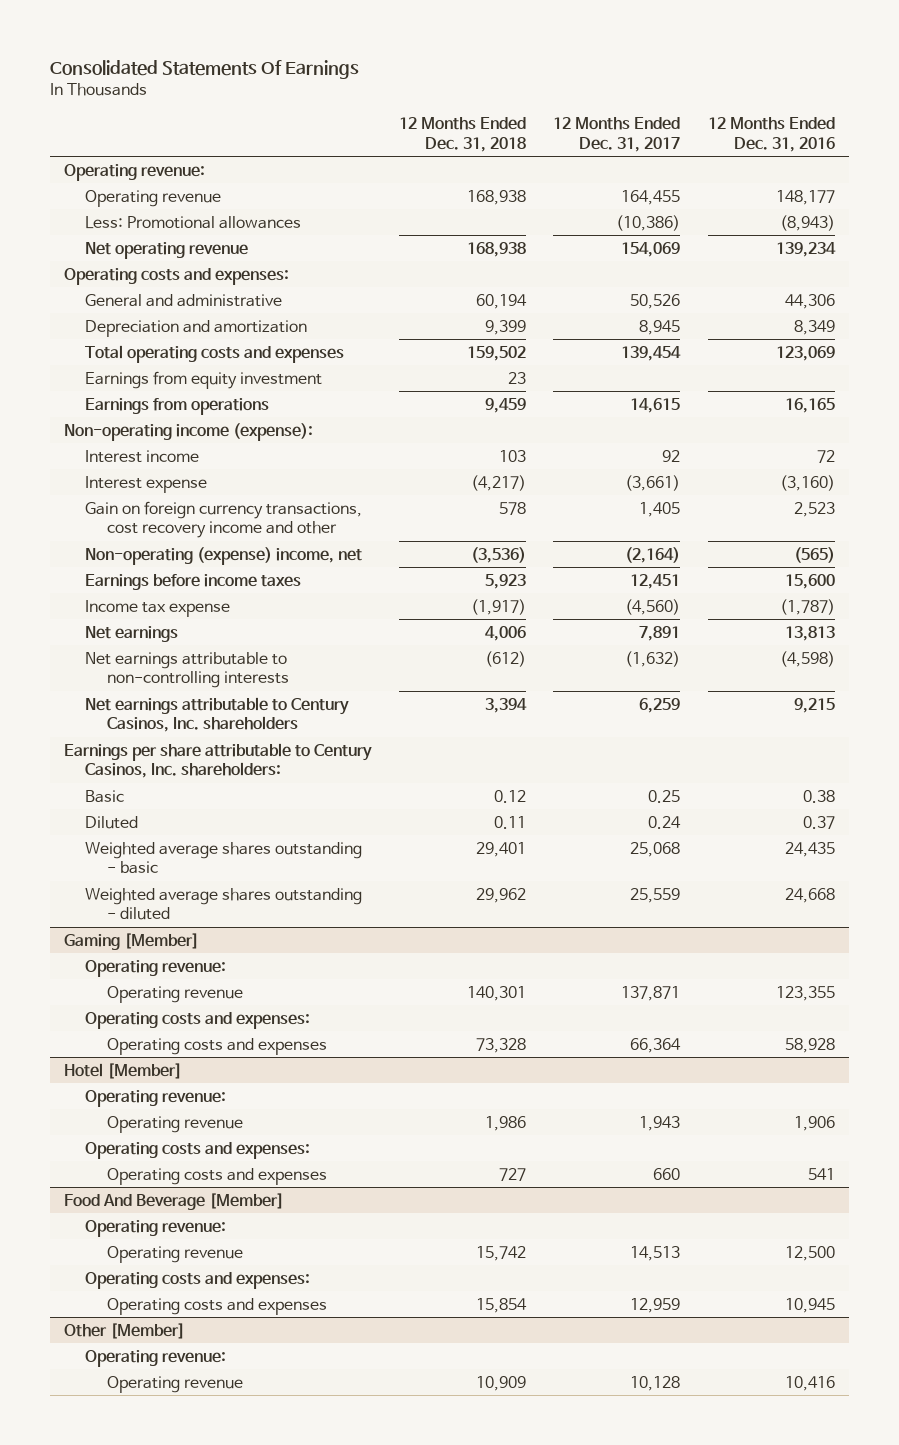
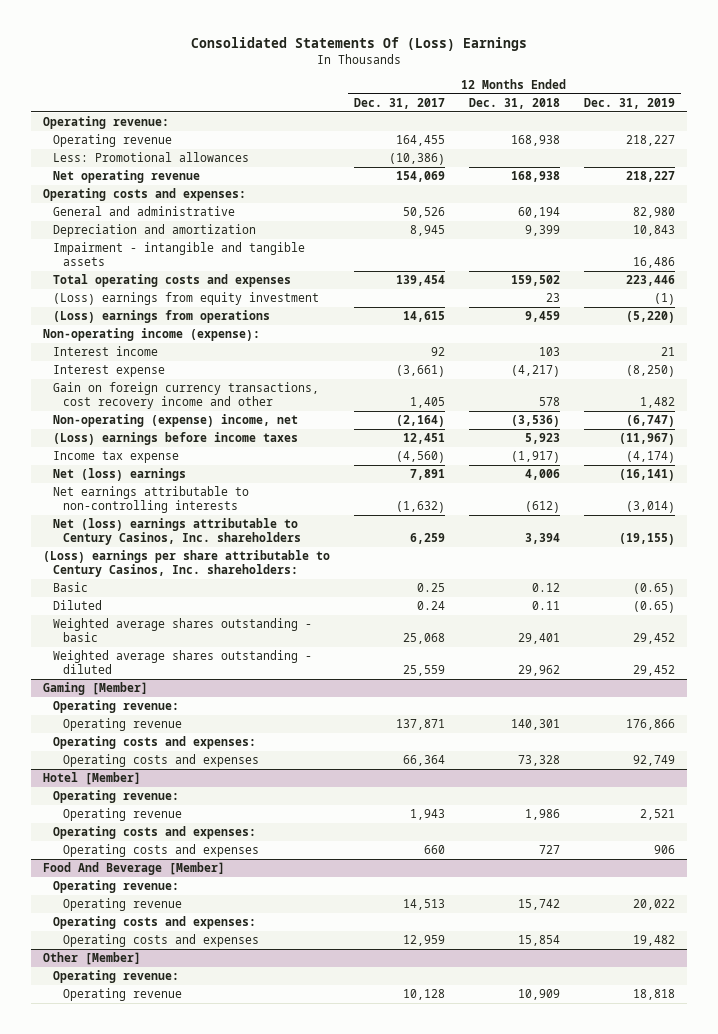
- Consolidated Statements Of Earnings
+ Consolidated Statements Of (Loss) Earnings
- | 12 Months Ended Dec. 31, 2018 | 12 Months Ended Dec. 31, 2017 | 12 Months Ended Dec. 31, 2016
+ | 12 Months Ended Dec. 31, 2017 | 12 Months Ended Dec. 31, 2018 | 12 Months Ended Dec. 31, 2019
+ Impairment - intangible and tangible assets | | | 16,486
- Earnings from equity investment | 23 | |
- Earnings from operations | 9,459 | 14,615 | 16,165
+ (Loss) earnings from equity investment | | 23 | (1)
+ (Loss) earnings from operations | 14,615 | 9,459 | (5,220)
- Earnings before income taxes | 5,923 | 12,451 | 15,600
+ (Loss) earnings before income taxes | 12,451 | 5,923 | (11,967)
- Net earnings | 4,006 | 7,891 | 13,813
+ Net (loss) earnings | 7,891 | 4,006 | (16,141)
- Net earnings attributable to Century Casinos, Inc. shareholders | 3,394 | 6,259 | 9,215
- Earnings per share attributable to Century Casinos, Inc. shareholders:
+ Net (loss) earnings attributable to Century Casinos, Inc. shareholders | 6,259 | 3,394 | (19,155)
+ (Loss) earnings per share attributable to Century Casinos, Inc. shareholders:

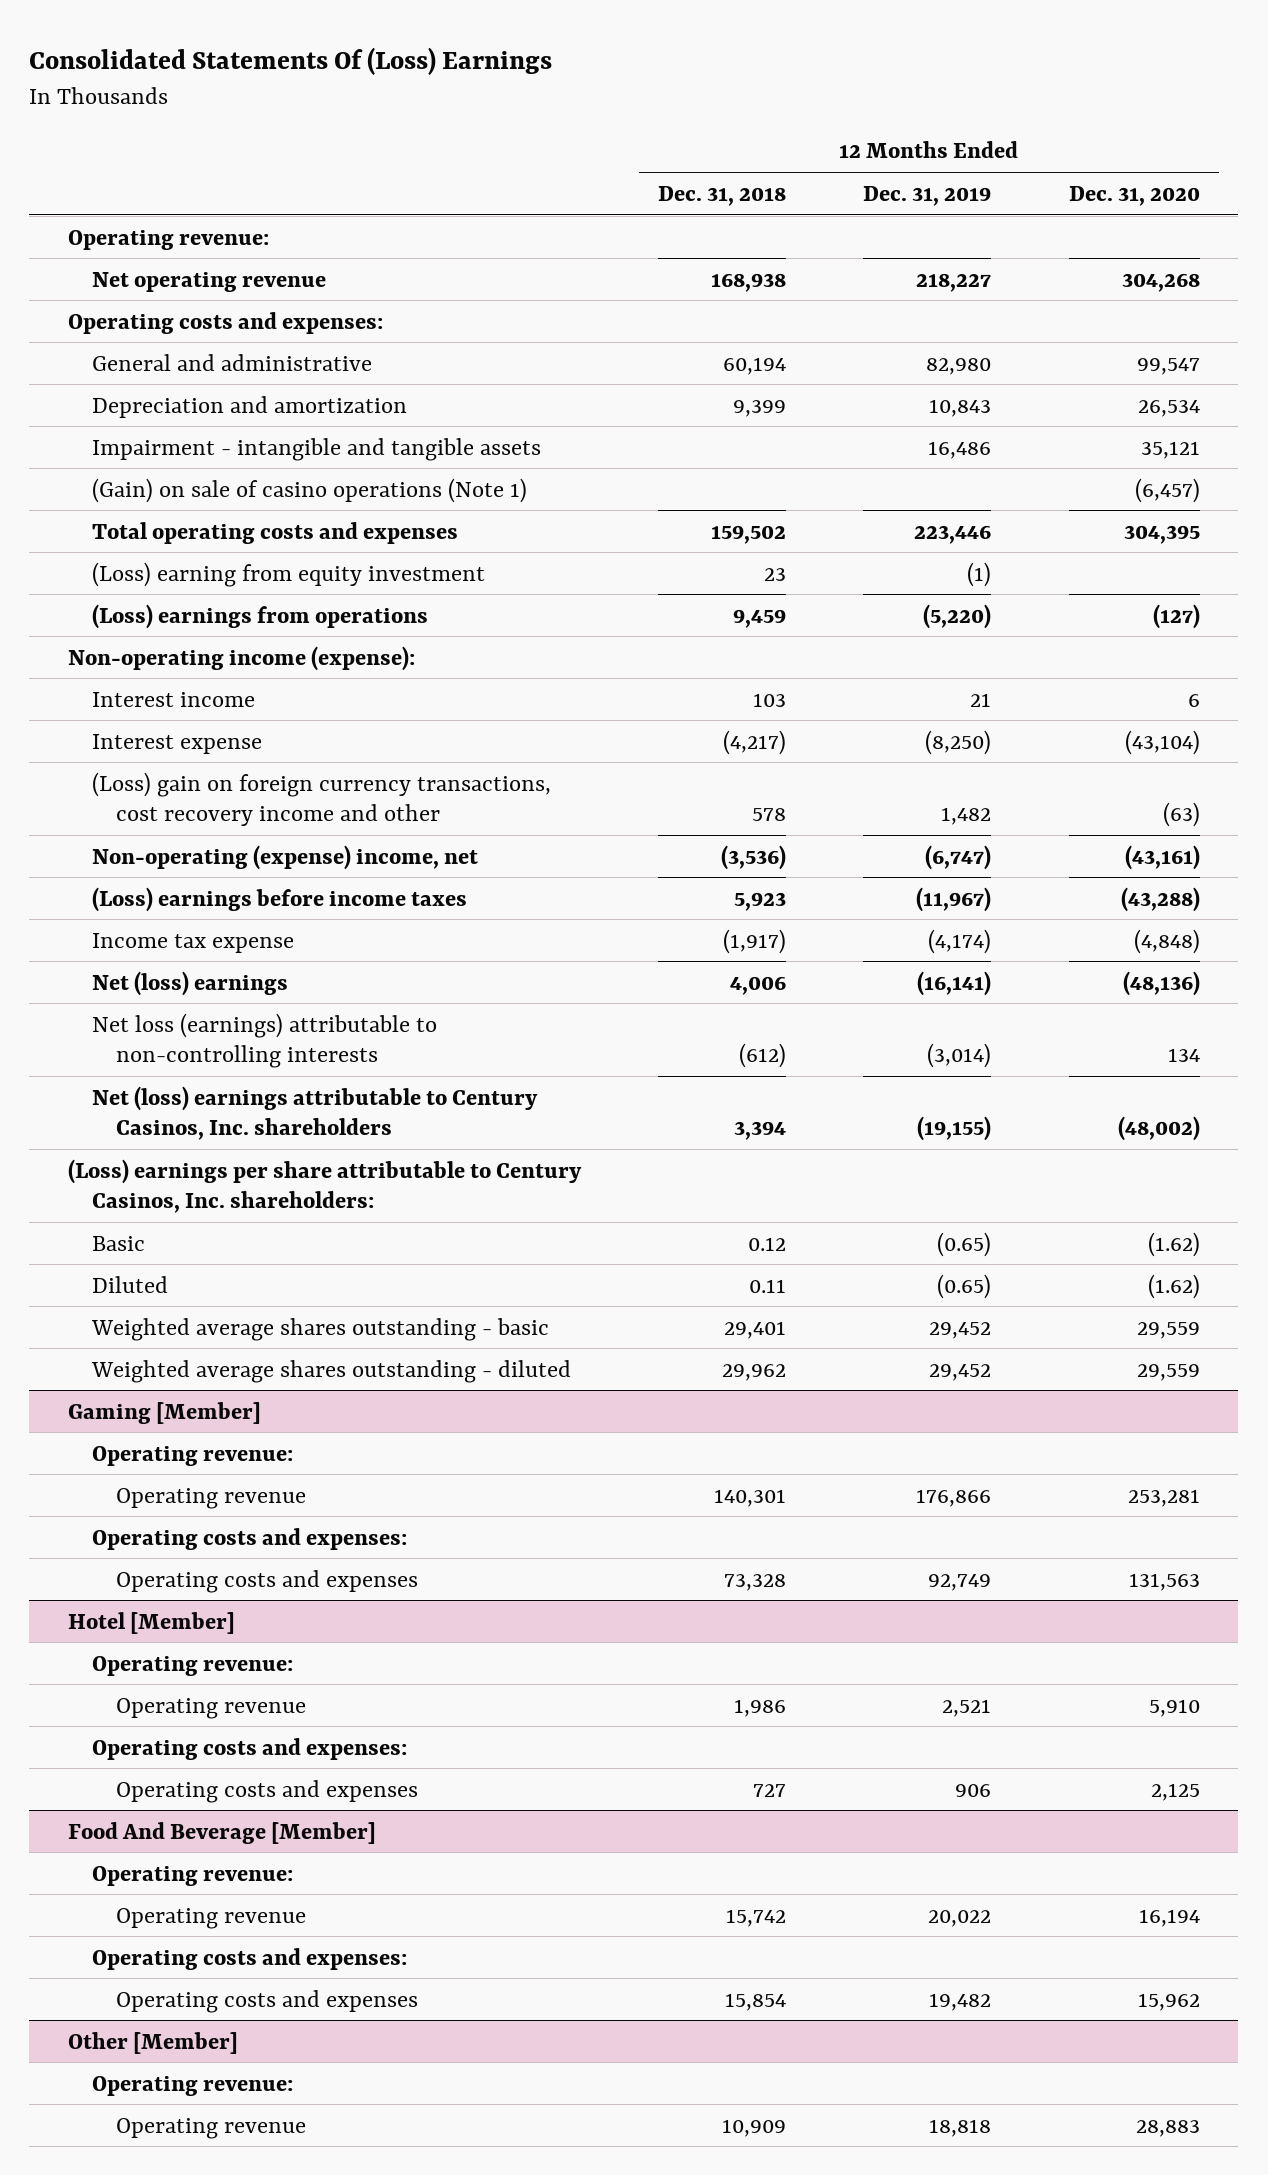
- | 12 Months Ended Dec. 31, 2017 | 12 Months Ended Dec. 31, 2018 | 12 Months Ended Dec. 31, 2019
+ | 12 Months Ended Dec. 31, 2018 | 12 Months Ended Dec. 31, 2019 | 12 Months Ended Dec. 31, 2020
- Operating revenue | 164,455 | 168,938 | 218,227
- Less: Promotional allowances | (10,386) | |
+ (Gain) on sale of casino operations (Note 1) | | | (6,457)
- (Loss) earnings from equity investment | | 23 | (1)
+ (Loss) earning from equity investment | 23 | (1) |
- Gain on foreign currency transactions, cost recovery income and other | 1,405 | 578 | 1,482
+ (Loss) gain on foreign currency transactions, cost recovery income and other | 578 | 1,482 | (63)
- Net earnings attributable to non-controlling interests | (1,632) | (612) | (3,014)
+ Net loss (earnings) attributable to non-controlling interests | (612) | (3,014) | 134

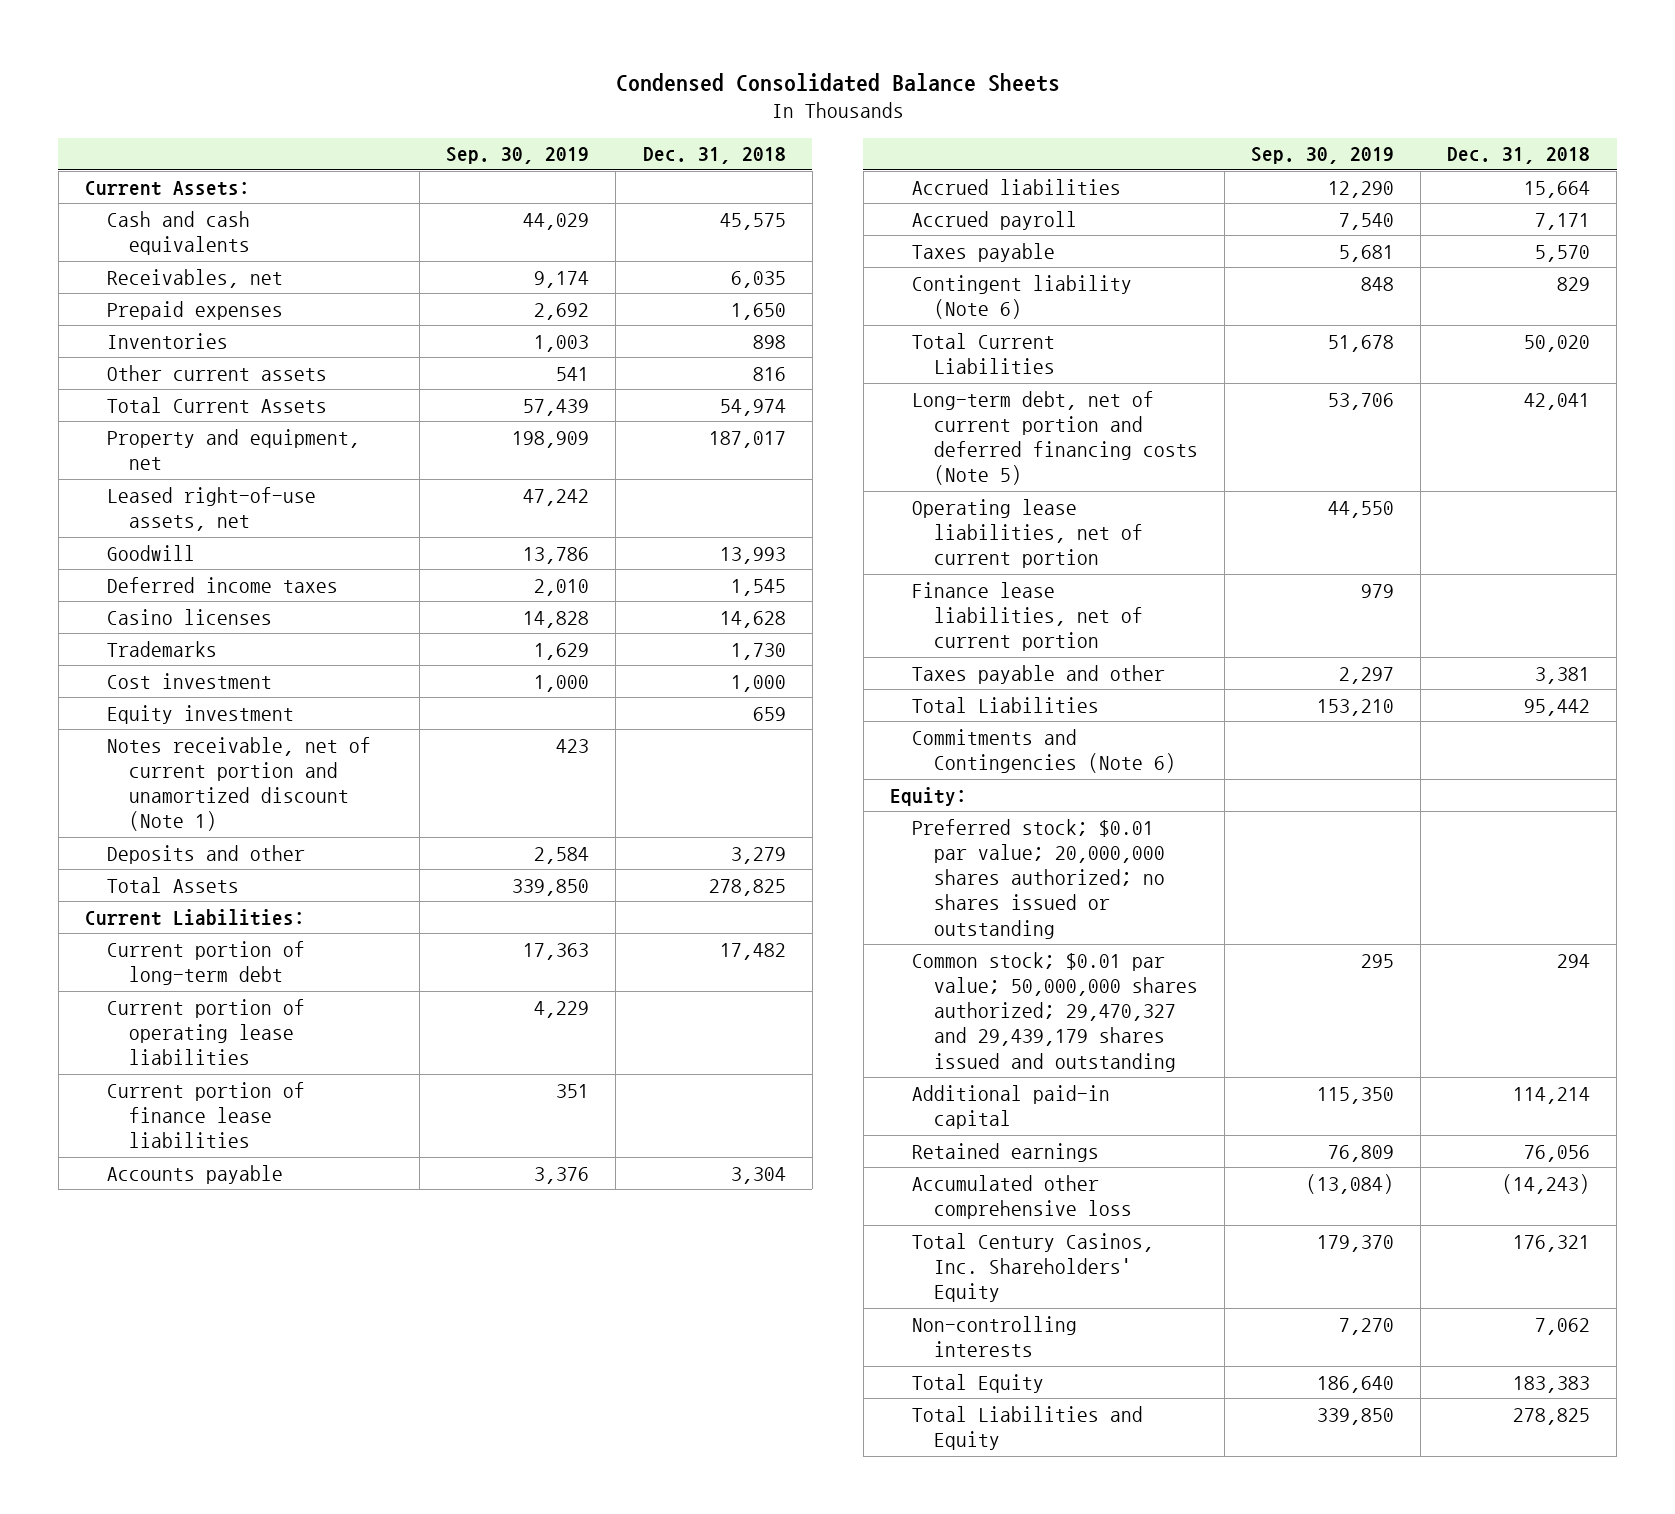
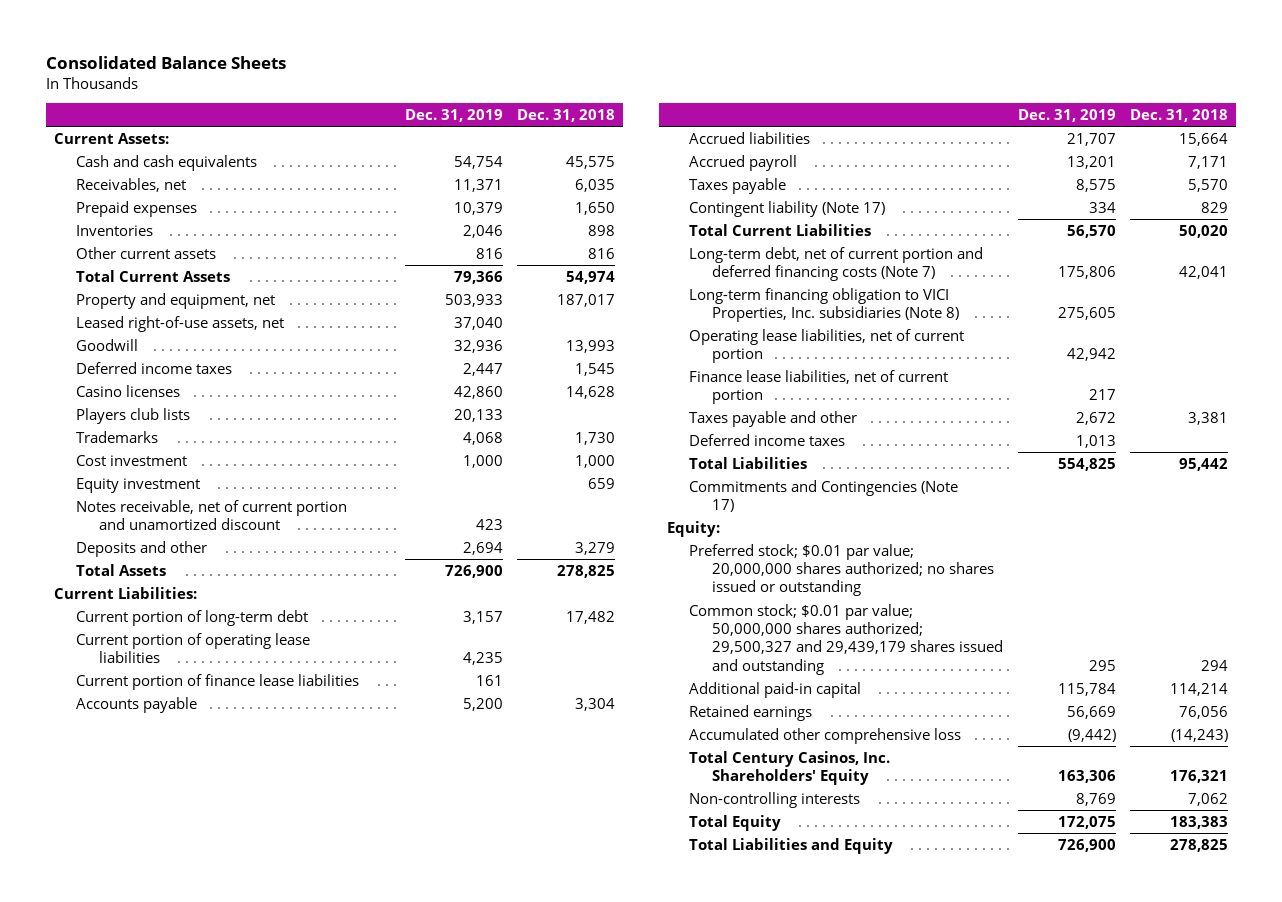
- Condensed Consolidated Balance Sheets
+ Consolidated Balance Sheets
- | Sep. 30, 2019 | Dec. 31, 2018
+ | Dec. 31, 2019 | Dec. 31, 2018
+ Players club lists | 20,133 |
- Notes receivable, net of current portion and unamortized discount (Note 1) | 423 |
+ Notes receivable, net of current portion and unamortized discount | 423 |
- Contingent liability (Note 6) | 848 | 829
+ Contingent liability (Note 17) | 334 | 829
- Long-term debt, net of current portion and deferred financing costs (Note 5) | 53,706 | 42,041
+ Long-term debt, net of current portion and deferred financing costs (Note 7) | 175,806 | 42,041
+ Long-term financing obligation to VICI Properties, Inc. subsidiaries (Note 8) | 275,605 |
+ Deferred income taxes | 1,013 |
- Commitments and Contingencies (Note 6)
+ Commitments and Contingencies (Note 17)
- Common stock; $0.01 par value; 50,000,000 shares authorized; 29,470,327 and 29,439,179 shares issued and outstanding | 295 | 294
+ Common stock; $0.01 par value; 50,000,000 shares authorized; 29,500,327 and 29,439,179 shares issued and outstanding | 295 | 294

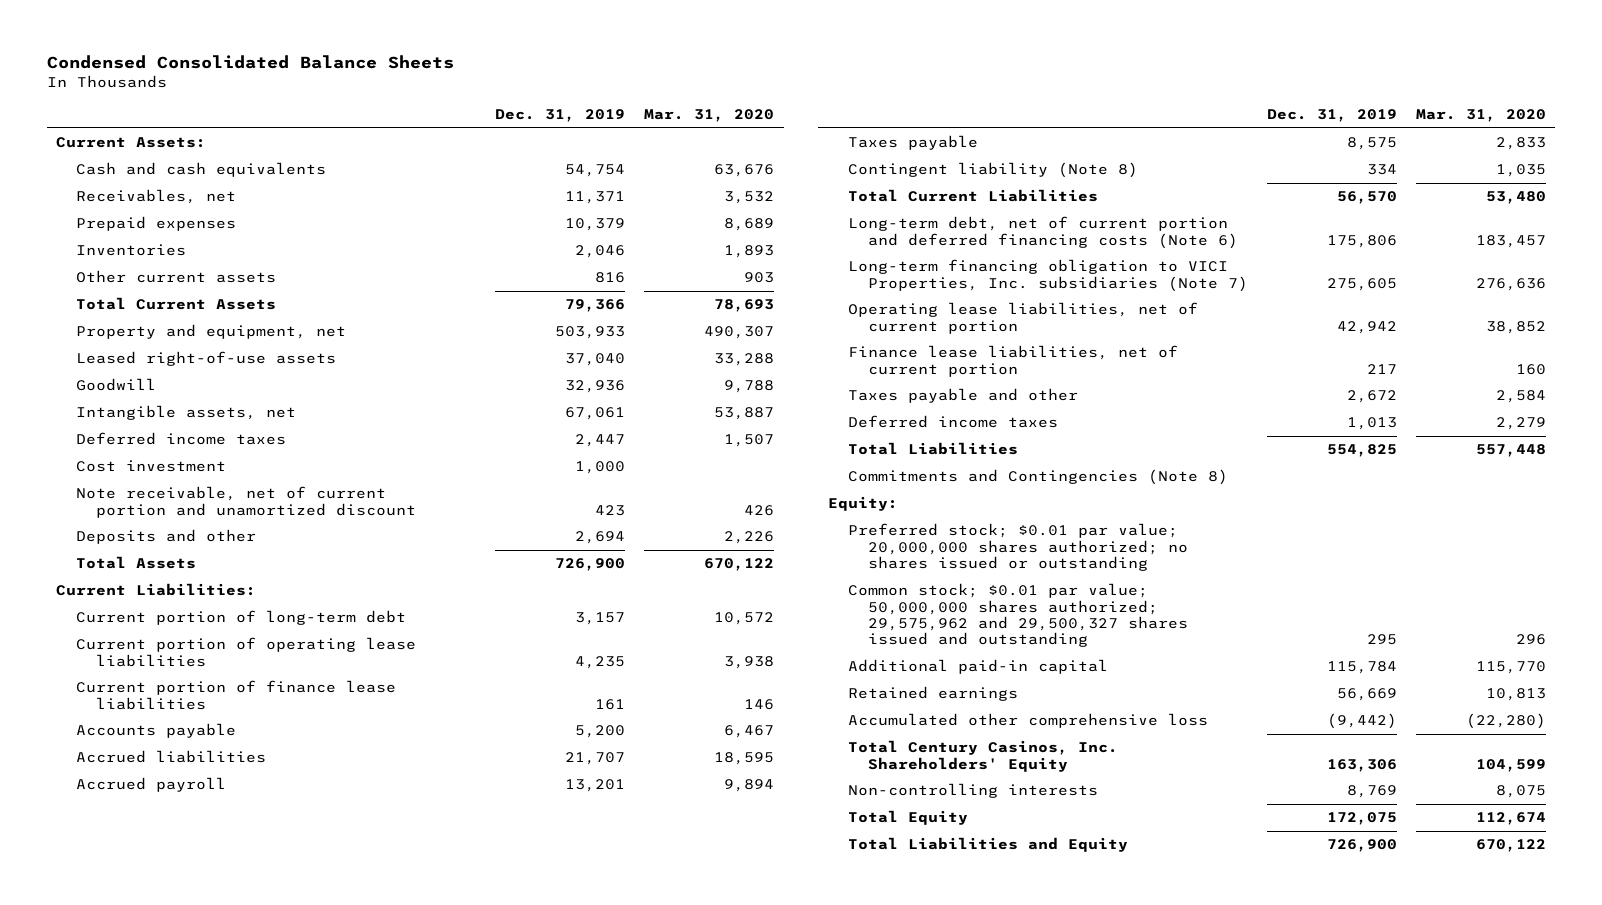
- Consolidated Balance Sheets
+ Condensed Consolidated Balance Sheets
- | Dec. 31, 2019 | Dec. 31, 2018
+ | Dec. 31, 2019 | Mar. 31, 2020
- Leased right-of-use assets, net | 37,040 |
+ Leased right-of-use assets | 37,040 | 33,288
+ Intangible assets, net | 67,061 | 53,887
- Casino licenses | 42,860 | 14,628
- Players club lists | 20,133 |
- Trademarks | 4,068 | 1,730
- Equity investment | | 659
- Notes receivable, net of current portion and unamortized discount | 423 |
+ Note receivable, net of current portion and unamortized discount | 423 | 426
- Contingent liability (Note 17) | 334 | 829
+ Contingent liability (Note 8) | 334 | 1,035
- Long-term debt, net of current portion and deferred financing costs (Note 7) | 175,806 | 42,041
- Long-term financing obligation to VICI Properties, Inc. subsidiaries (Note 8) | 275,605 |
+ Long-term debt, net of current portion and deferred financing costs (Note 6) | 175,806 | 183,457
+ Long-term financing obligation to VICI Properties, Inc. subsidiaries (Note 7) | 275,605 | 276,636
- Commitments and Contingencies (Note 17)
+ Commitments and Contingencies (Note 8)
- Common stock; $0.01 par value; 50,000,000 shares authorized; 29,500,327 and 29,439,179 shares issued and outstanding | 295 | 294
+ Common stock; $0.01 par value; 50,000,000 shares authorized; 29,575,962 and 29,500,327 shares issued and outstanding | 295 | 296

